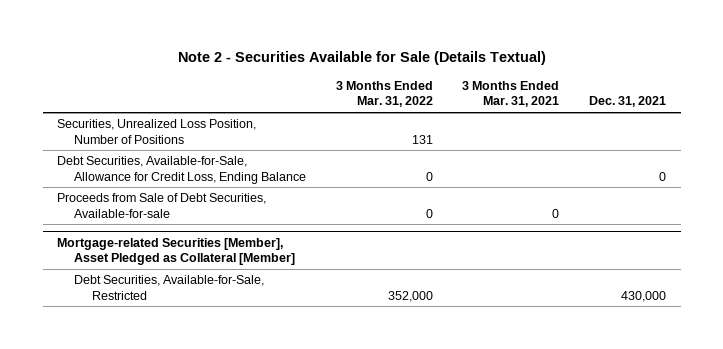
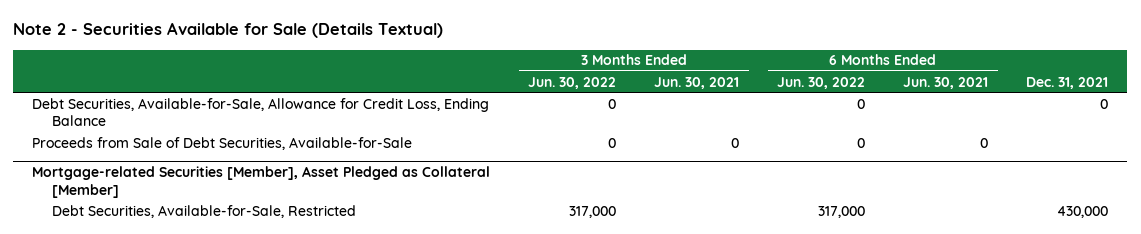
- | 3 Months Ended Mar. 31, 2022 | 3 Months Ended Mar. 31, 2021 | Dec. 31, 2021
+ | 3 Months Ended Jun. 30, 2022 | 3 Months Ended Jun. 30, 2021 | 6 Months Ended Jun. 30, 2022 | 6 Months Ended Jun. 30, 2021 | Dec. 31, 2021
- Securities, Unrealized Loss Position, Number of Positions | 131 | |
- Proceeds from Sale of Debt Securities, Available-for-sale | 0 | 0 |
+ Proceeds from Sale of Debt Securities, Available-for-Sale | 0 | 0 | 0 | 0 |

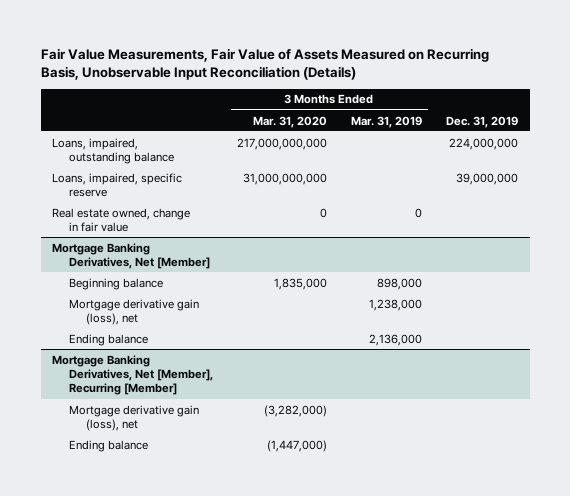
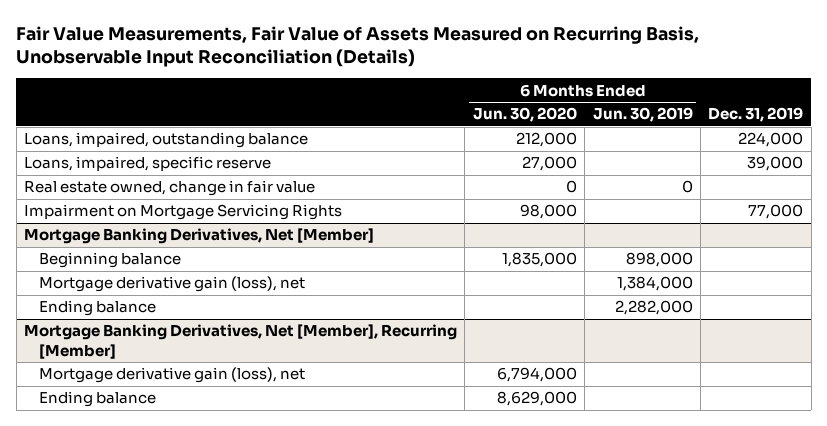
- | 3 Months Ended Mar. 31, 2020 | 3 Months Ended Mar. 31, 2019 | Dec. 31, 2019
+ | 6 Months Ended Jun. 30, 2020 | 6 Months Ended Jun. 30, 2019 | Dec. 31, 2019
- Loans, impaired, outstanding balance | 217,000,000,000 | | 224,000,000
- Loans, impaired, specific reserve | 31,000,000,000 | | 39,000,000
+ Loans, impaired, outstanding balance | 212,000 | | 224,000
+ Loans, impaired, specific reserve | 27,000 | | 39,000
+ Impairment on Mortgage Servicing Rights | 98,000 | | 77,000

